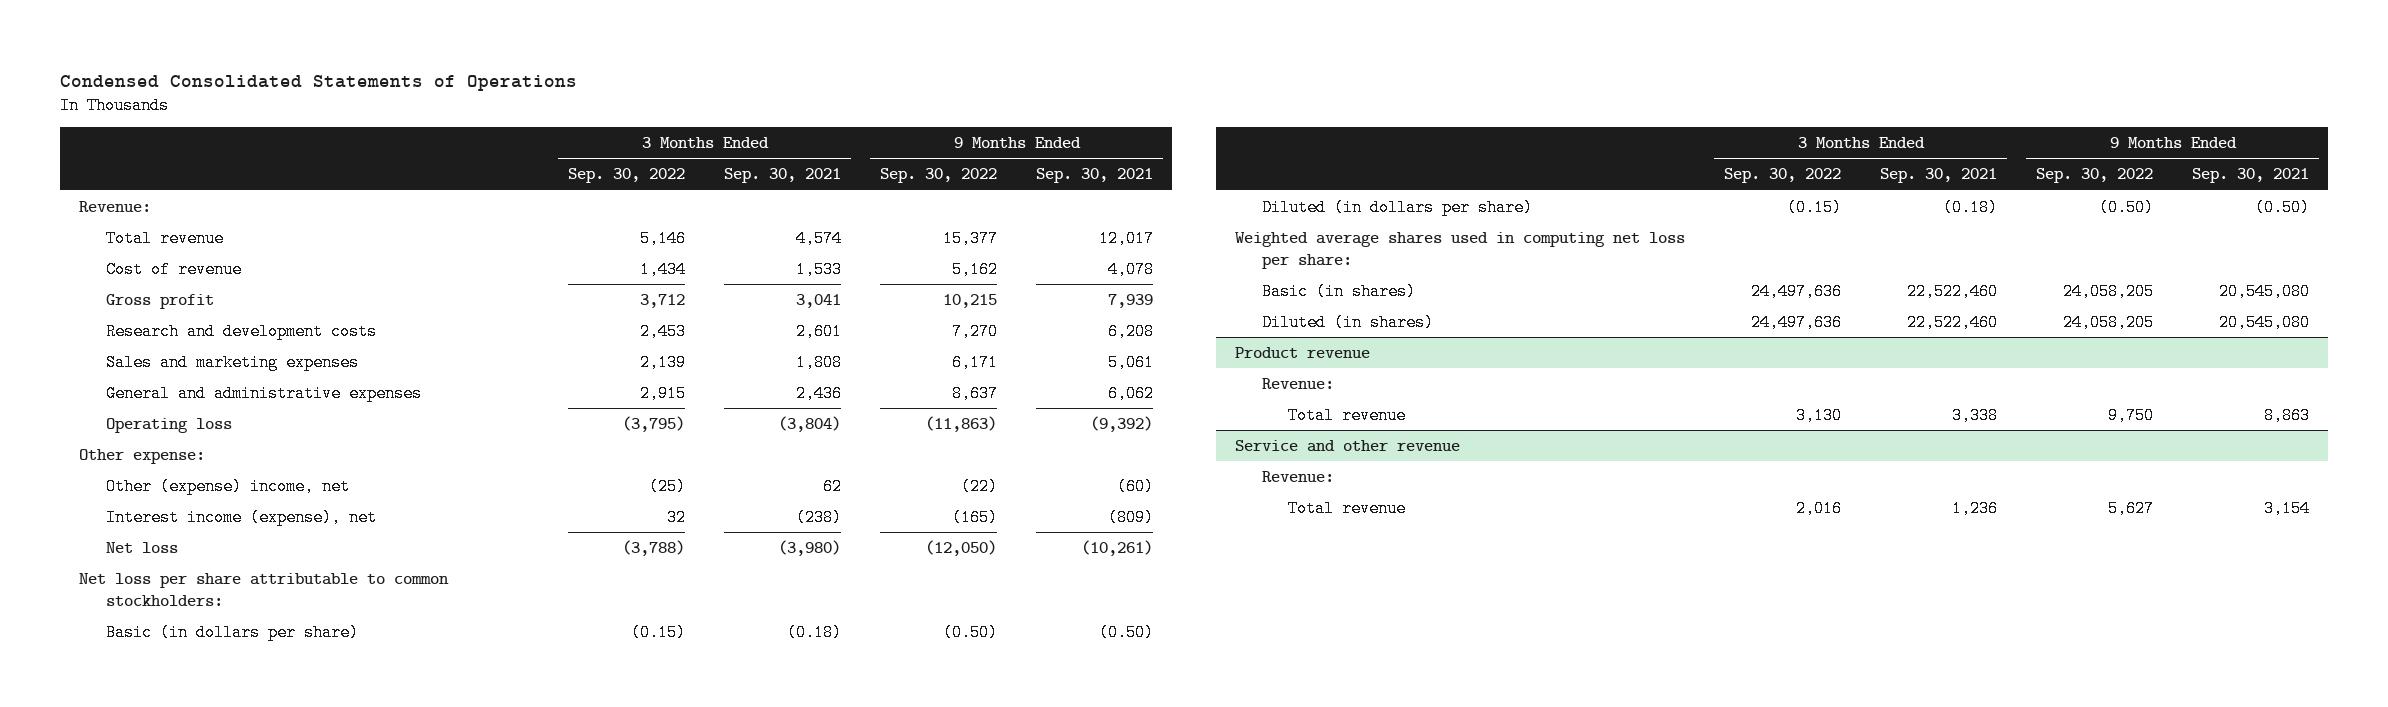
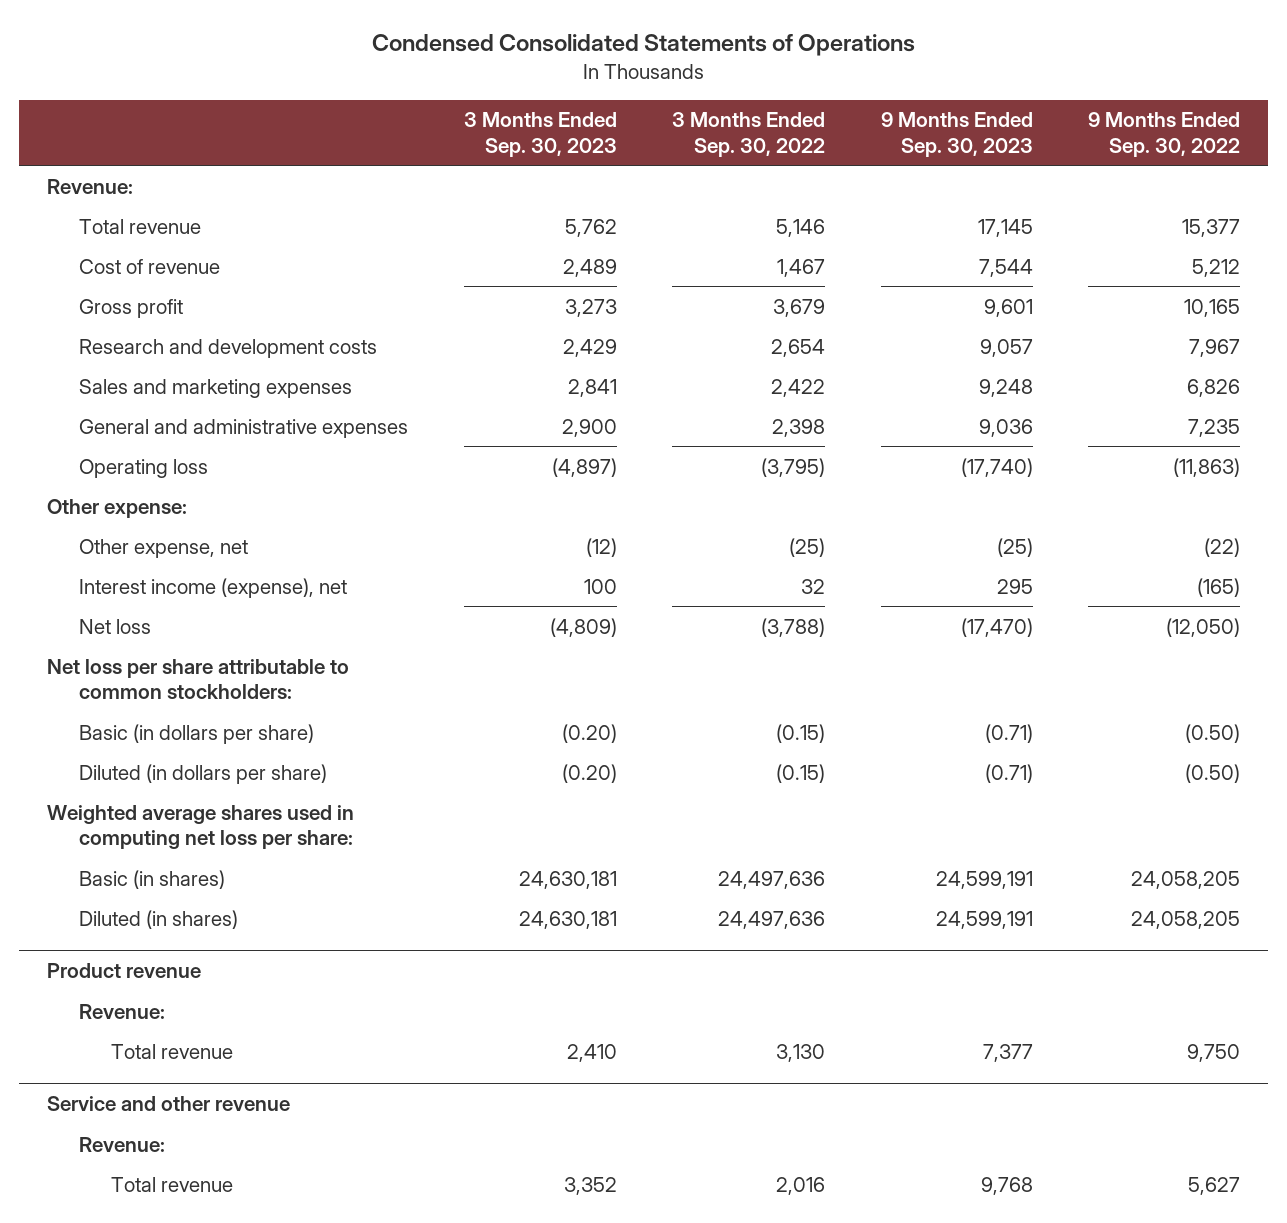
- | 3 Months Ended Sep. 30, 2022 | 3 Months Ended Sep. 30, 2021 | 9 Months Ended Sep. 30, 2022 | 9 Months Ended Sep. 30, 2021
+ | 3 Months Ended Sep. 30, 2023 | 3 Months Ended Sep. 30, 2022 | 9 Months Ended Sep. 30, 2023 | 9 Months Ended Sep. 30, 2022
- Cost of revenue | 1,434 | 1,533 | 5,162 | 4,078
- Gross profit | 3,712 | 3,041 | 10,215 | 7,939
- Research and development costs | 2,453 | 2,601 | 7,270 | 6,208
- Sales and marketing expenses | 2,139 | 1,808 | 6,171 | 5,061
- General and administrative expenses | 2,915 | 2,436 | 8,637 | 6,062
+ Cost of revenue | 2,489 | 1,467 | 7,544 | 5,212
+ Gross profit | 3,273 | 3,679 | 9,601 | 10,165
+ Research and development costs | 2,429 | 2,654 | 9,057 | 7,967
+ Sales and marketing expenses | 2,841 | 2,422 | 9,248 | 6,826
+ General and administrative expenses | 2,900 | 2,398 | 9,036 | 7,235
- Other (expense) income, net | (25) | 62 | (22) | (60)
+ Other expense, net | (12) | (25) | (25) | (22)

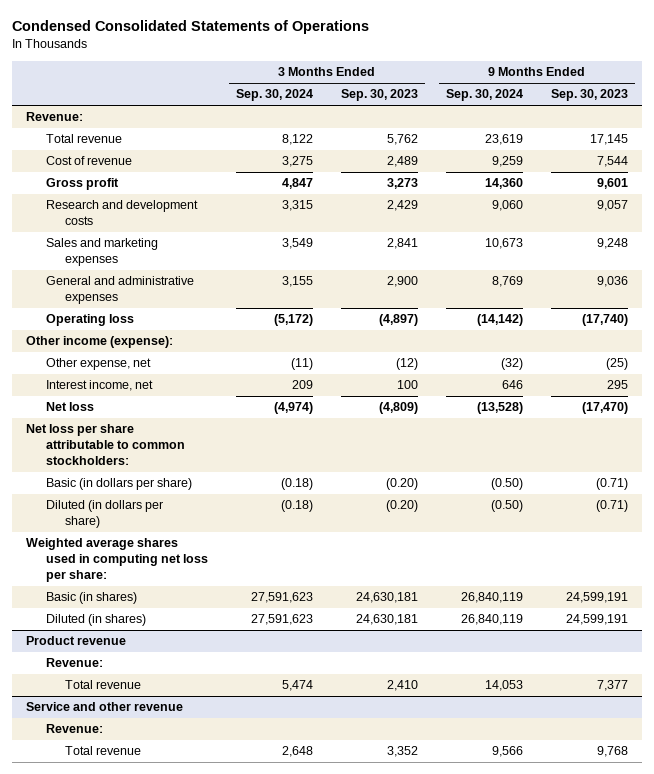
- | 3 Months Ended Sep. 30, 2023 | 3 Months Ended Sep. 30, 2022 | 9 Months Ended Sep. 30, 2023 | 9 Months Ended Sep. 30, 2022
+ | 3 Months Ended Sep. 30, 2024 | 3 Months Ended Sep. 30, 2023 | 9 Months Ended Sep. 30, 2024 | 9 Months Ended Sep. 30, 2023
- Other expense:
+ Other income (expense):
- Interest income (expense), net | 100 | 32 | 295 | (165)
+ Interest income, net | 209 | 100 | 646 | 295

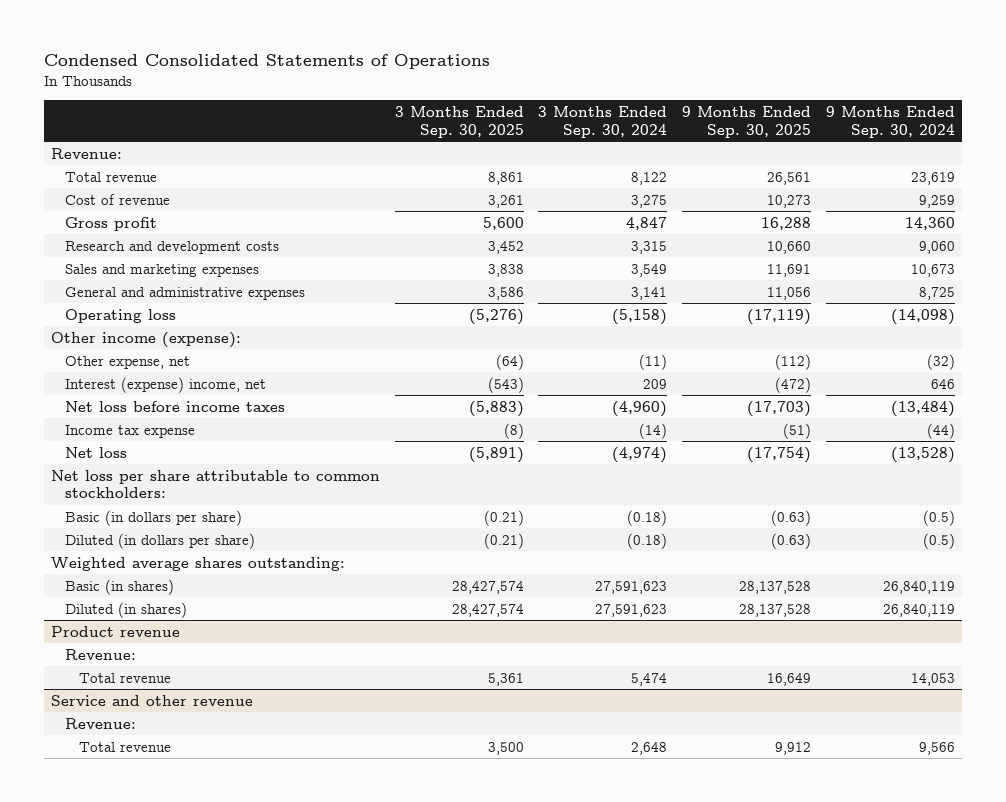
- | 3 Months Ended Sep. 30, 2024 | 3 Months Ended Sep. 30, 2023 | 9 Months Ended Sep. 30, 2024 | 9 Months Ended Sep. 30, 2023
+ | 3 Months Ended Sep. 30, 2025 | 3 Months Ended Sep. 30, 2024 | 9 Months Ended Sep. 30, 2025 | 9 Months Ended Sep. 30, 2024
- General and administrative expenses | 3,155 | 2,900 | 8,769 | 9,036
- Operating loss | (5,172) | (4,897) | (14,142) | (17,740)
+ General and administrative expenses | 3,586 | 3,141 | 11,056 | 8,725
+ Operating loss | (5,276) | (5,158) | (17,119) | (14,098)
- Interest income, net | 209 | 100 | 646 | 295
+ Interest (expense) income, net | (543) | 209 | (472) | 646
+ Net loss before income taxes | (5,883) | (4,960) | (17,703) | (13,484)
+ Income tax expense | (8) | (14) | (51) | (44)
- Basic (in dollars per share) | (0.18) | (0.20) | (0.50) | (0.71)
- Diluted (in dollars per share) | (0.18) | (0.20) | (0.50) | (0.71)
- Weighted average shares used in computing net loss per share:
+ Basic (in dollars per share) | (0.21) | (0.18) | (0.63) | (0.5)
+ Diluted (in dollars per share) | (0.21) | (0.18) | (0.63) | (0.5)
+ Weighted average shares outstanding:

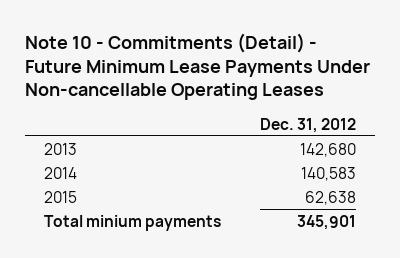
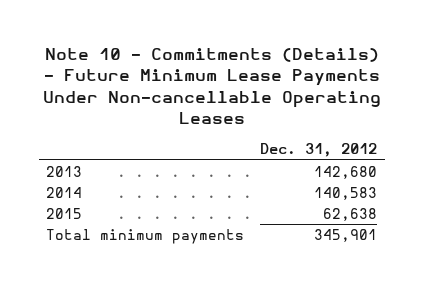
- Note 10 - Commitments (Detail) - Future Minimum Lease Payments Under Non-cancellable Operating Leases
+ Note 10 - Commitments (Details) - Future Minimum Lease Payments Under Non-cancellable Operating Leases
- Total minium payments | 345,901
+ Total minimum payments | 345,901

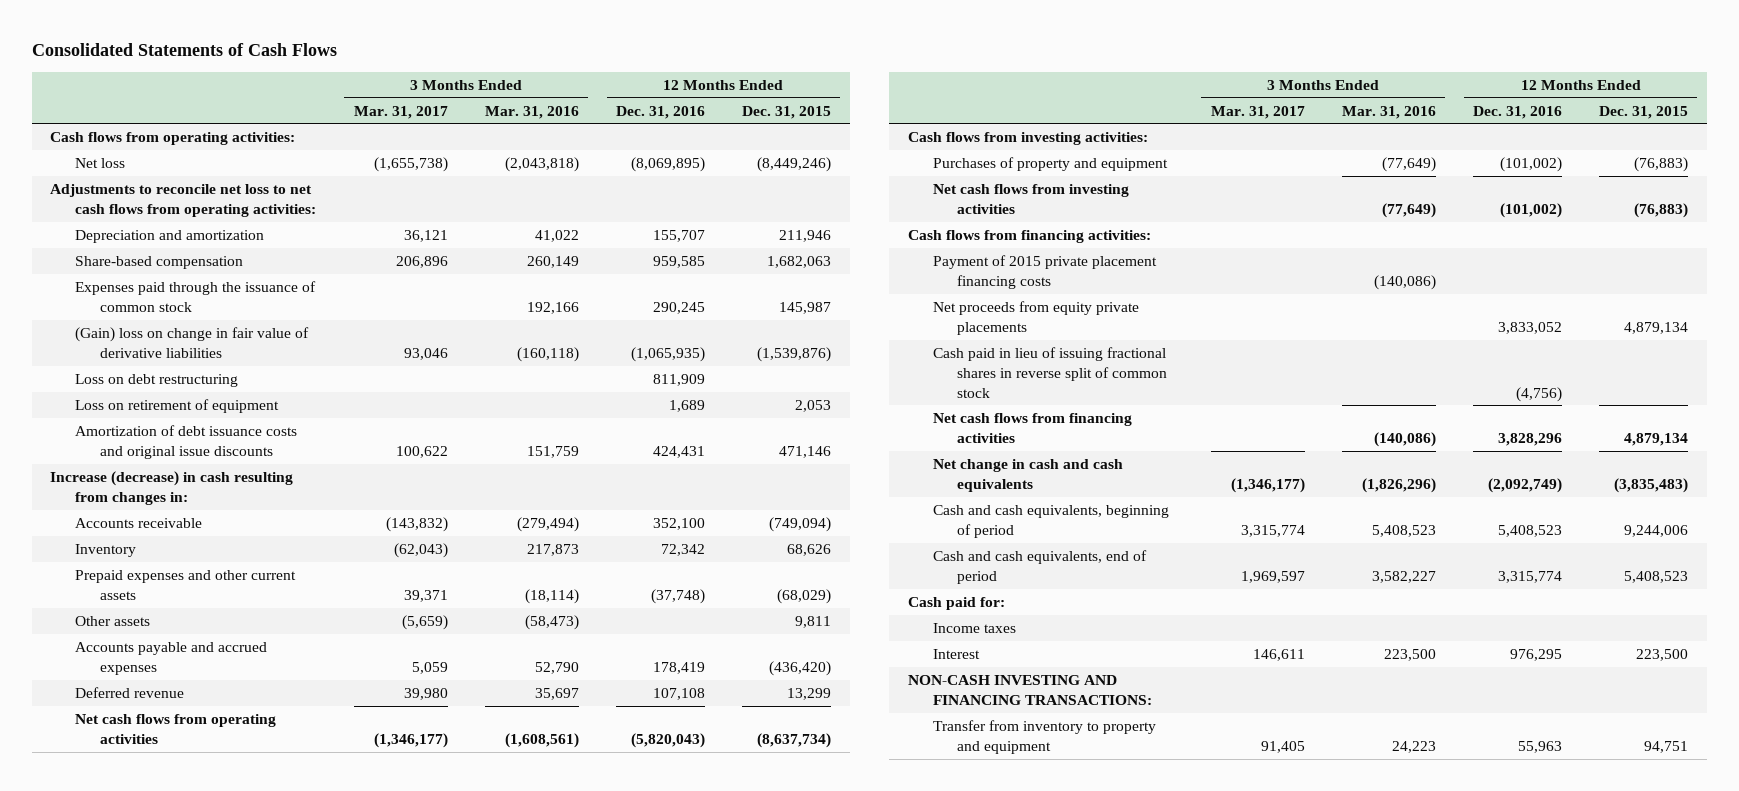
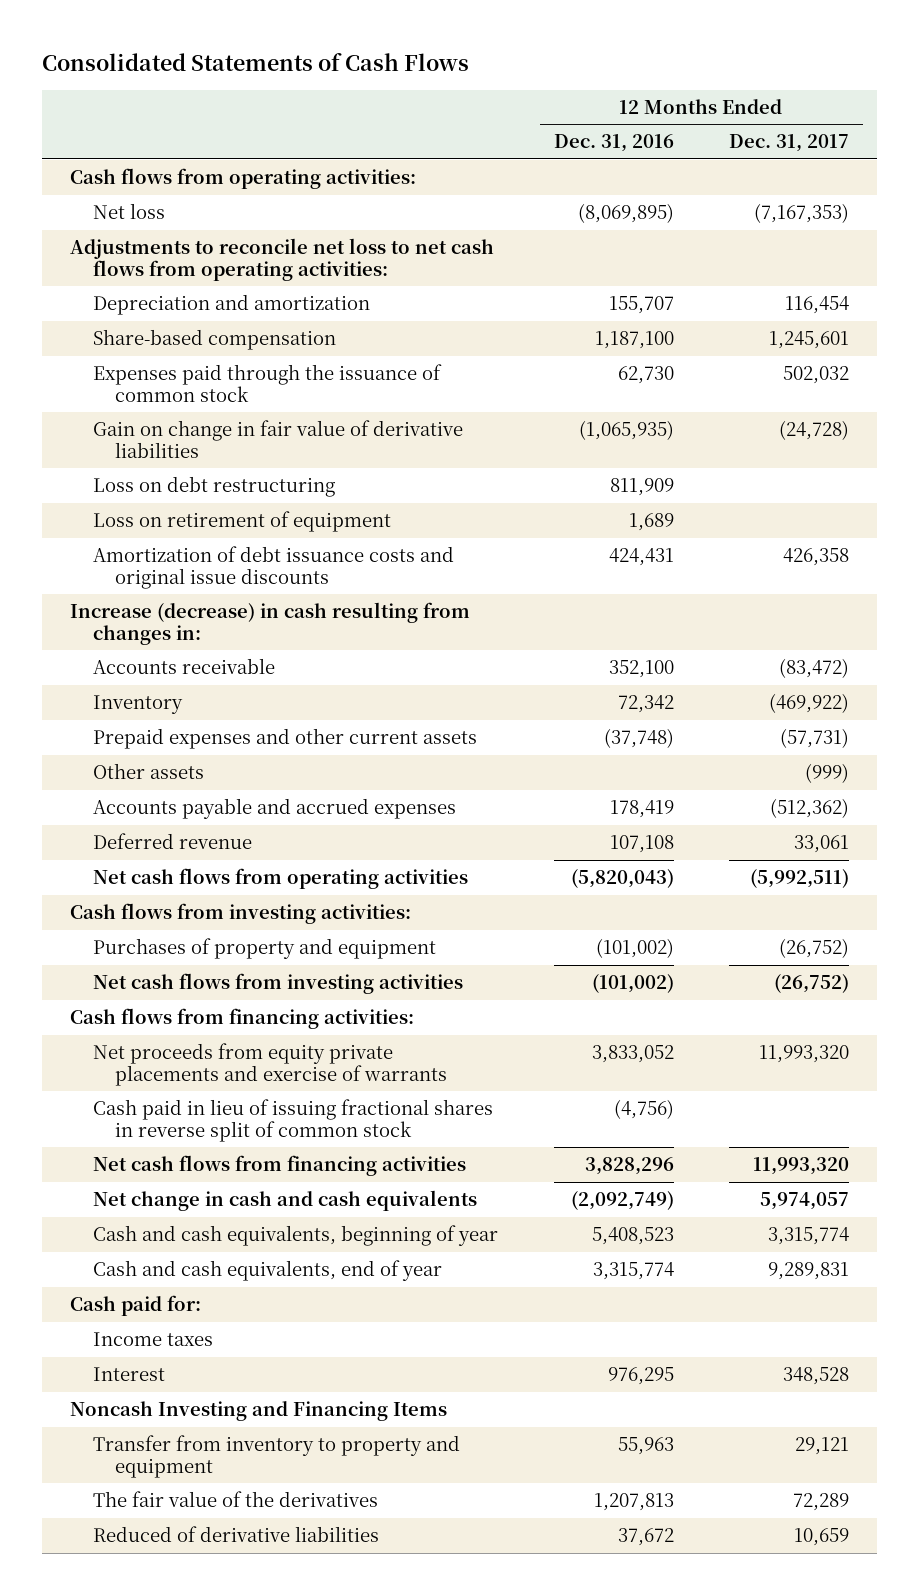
- | 3 Months Ended Mar. 31, 2017 | 3 Months Ended Mar. 31, 2016 | 12 Months Ended Dec. 31, 2016 | 12 Months Ended Dec. 31, 2015
+ | 12 Months Ended Dec. 31, 2016 | 12 Months Ended Dec. 31, 2017
- Share-based compensation | 206,896 | 260,149 | 959,585 | 1,682,063
- Expenses paid through the issuance of common stock | | 192,166 | 290,245 | 145,987
- (Gain) loss on change in fair value of derivative liabilities | 93,046 | (160,118) | (1,065,935) | (1,539,876)
+ Share-based compensation | 1,187,100 | 1,245,601
+ Expenses paid through the issuance of common stock | 62,730 | 502,032
+ Gain on change in fair value of derivative liabilities | (1,065,935) | (24,728)
- Payment of 2015 private placement financing costs | | (140,086) | |
- Net proceeds from equity private placements | | | 3,833,052 | 4,879,134
+ Net proceeds from equity private placements and exercise of warrants | 3,833,052 | 11,993,320
- Cash and cash equivalents, beginning of period | 3,315,774 | 5,408,523 | 5,408,523 | 9,244,006
- Cash and cash equivalents, end of period | 1,969,597 | 3,582,227 | 3,315,774 | 5,408,523
+ Cash and cash equivalents, beginning of year | 5,408,523 | 3,315,774
+ Cash and cash equivalents, end of year | 3,315,774 | 9,289,831
- NON-CASH INVESTING AND FINANCING TRANSACTIONS:
+ Noncash Investing and Financing Items
+ The fair value of the derivatives | 1,207,813 | 72,289
+ Reduced of derivative liabilities | 37,672 | 10,659

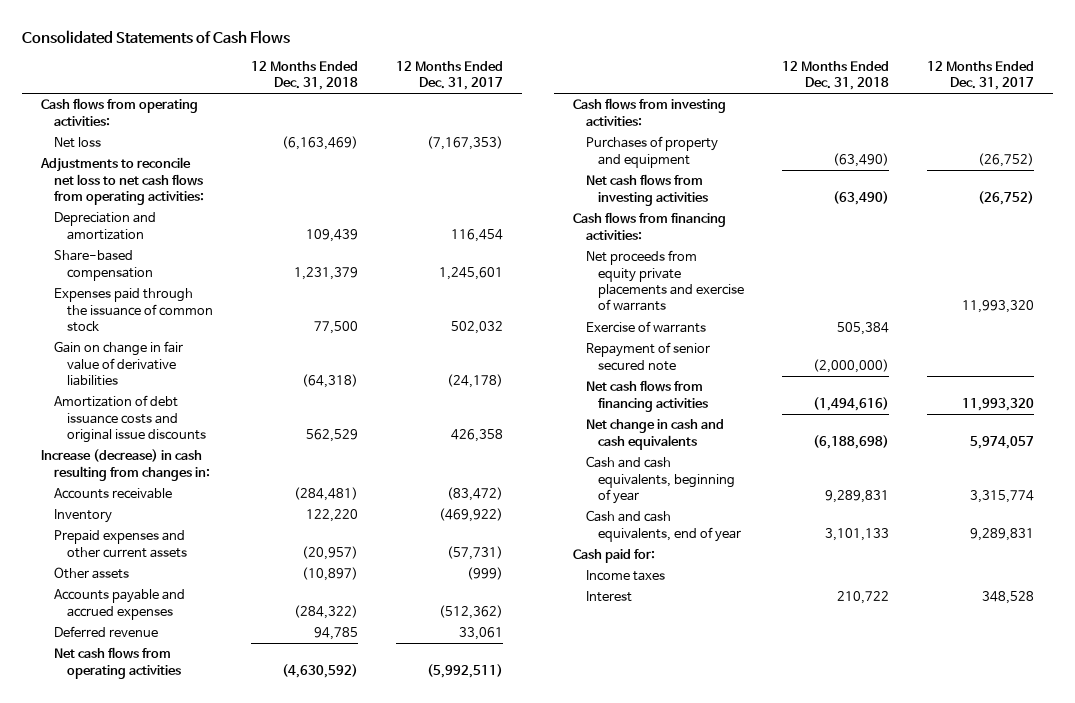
- | 12 Months Ended Dec. 31, 2016 | 12 Months Ended Dec. 31, 2017
+ | 12 Months Ended Dec. 31, 2018 | 12 Months Ended Dec. 31, 2017
- Gain on change in fair value of derivative liabilities | (1,065,935) | (24,728)
- Loss on debt restructuring | 811,909 |
- Loss on retirement of equipment | 1,689 |
+ Gain on change in fair value of derivative liabilities | (64,318) | (24,178)
- Cash paid in lieu of issuing fractional shares in reverse split of common stock | (4,756) |
+ Exercise of warrants | 505,384 |
+ Repayment of senior secured note | (2,000,000) |
- Noncash Investing and Financing Items
- Transfer from inventory to property and equipment | 55,963 | 29,121
- The fair value of the derivatives | 1,207,813 | 72,289
- Reduced of derivative liabilities | 37,672 | 10,659

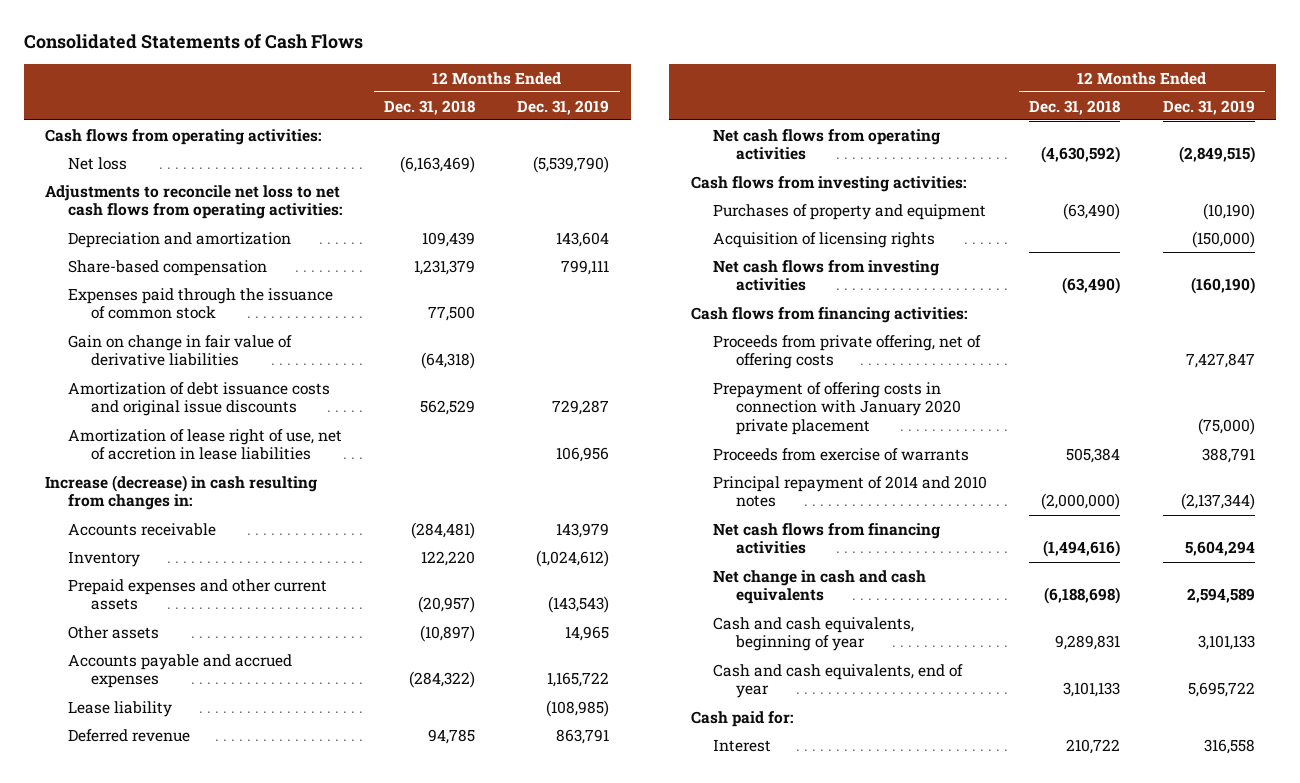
- | 12 Months Ended Dec. 31, 2018 | 12 Months Ended Dec. 31, 2017
+ | 12 Months Ended Dec. 31, 2018 | 12 Months Ended Dec. 31, 2019
+ Amortization of lease right of use, net of accretion in lease liabilities | | 106,956
+ Lease liability | | (108,985)
+ Acquisition of licensing rights | | (150,000)
- Net proceeds from equity private placements and exercise of warrants | | 11,993,320
- Exercise of warrants | 505,384 |
- Repayment of senior secured note | (2,000,000) |
+ Proceeds from private offering, net of offering costs | | 7,427,847
+ Prepayment of offering costs in connection with January 2020 private placement | | (75,000)
+ Proceeds from exercise of warrants | 505,384 | 388,791
+ Principal repayment of 2014 and 2010 notes | (2,000,000) | (2,137,344)
- Income taxes

